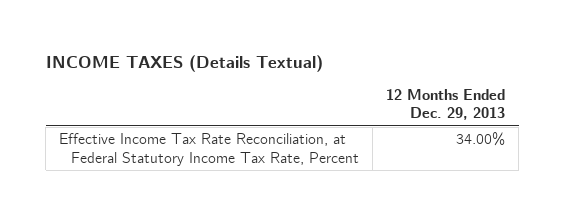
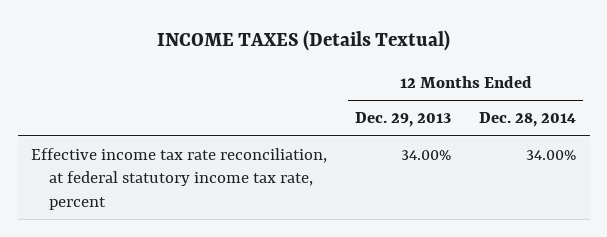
- | 12 Months Ended Dec. 29, 2013
+ | 12 Months Ended Dec. 29, 2013 | 12 Months Ended Dec. 28, 2014
- Effective Income Tax Rate Reconciliation, at Federal Statutory Income Tax Rate, Percent | 34.00%
+ Effective income tax rate reconciliation, at federal statutory income tax rate, percent | 34.00% | 34.00%

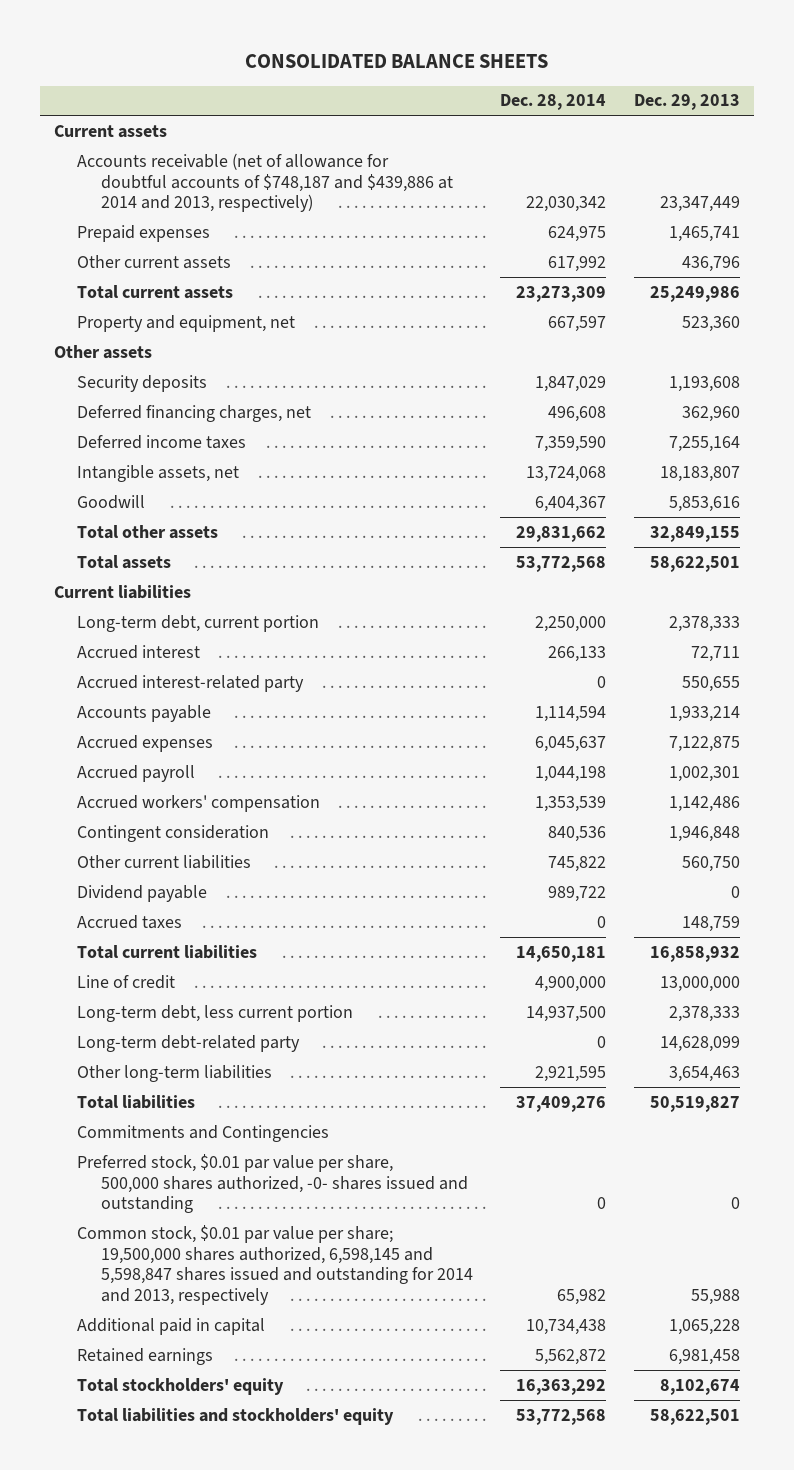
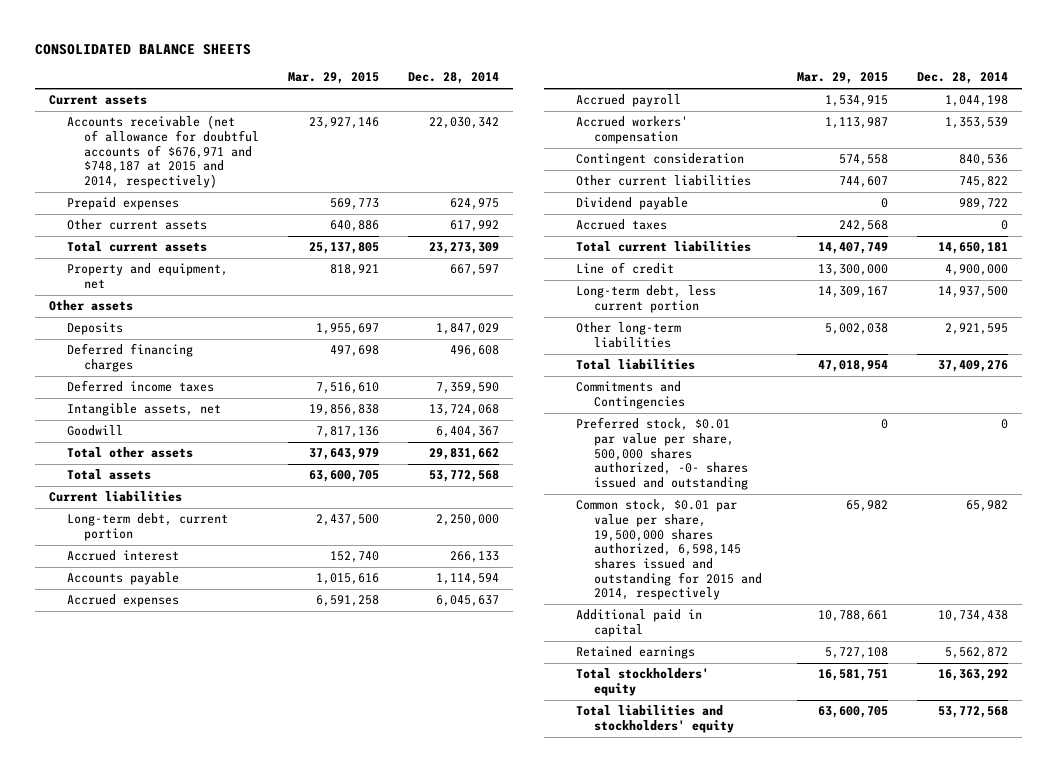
- | Dec. 28, 2014 | Dec. 29, 2013
+ | Mar. 29, 2015 | Dec. 28, 2014
- Accounts receivable (net of allowance for doubtful accounts of $748,187 and $439,886 at 2014 and 2013, respectively) | 22,030,342 | 23,347,449
+ Accounts receivable (net of allowance for doubtful accounts of $676,971 and $748,187 at 2015 and 2014, respectively) | 23,927,146 | 22,030,342
- Security deposits | 1,847,029 | 1,193,608
- Deferred financing charges, net | 496,608 | 362,960
+ Deposits | 1,955,697 | 1,847,029
+ Deferred financing charges | 497,698 | 496,608
- Accrued interest-related party | 0 | 550,655
- Long-term debt-related party | 0 | 14,628,099
- Common stock, $0.01 par value per share; 19,500,000 shares authorized, 6,598,145 and 5,598,847 shares issued and outstanding for 2014 and 2013, respectively | 65,982 | 55,988
+ Common stock, $0.01 par value per share, 19,500,000 shares authorized, 6,598,145 shares issued and outstanding for 2015 and 2014, respectively | 65,982 | 65,982

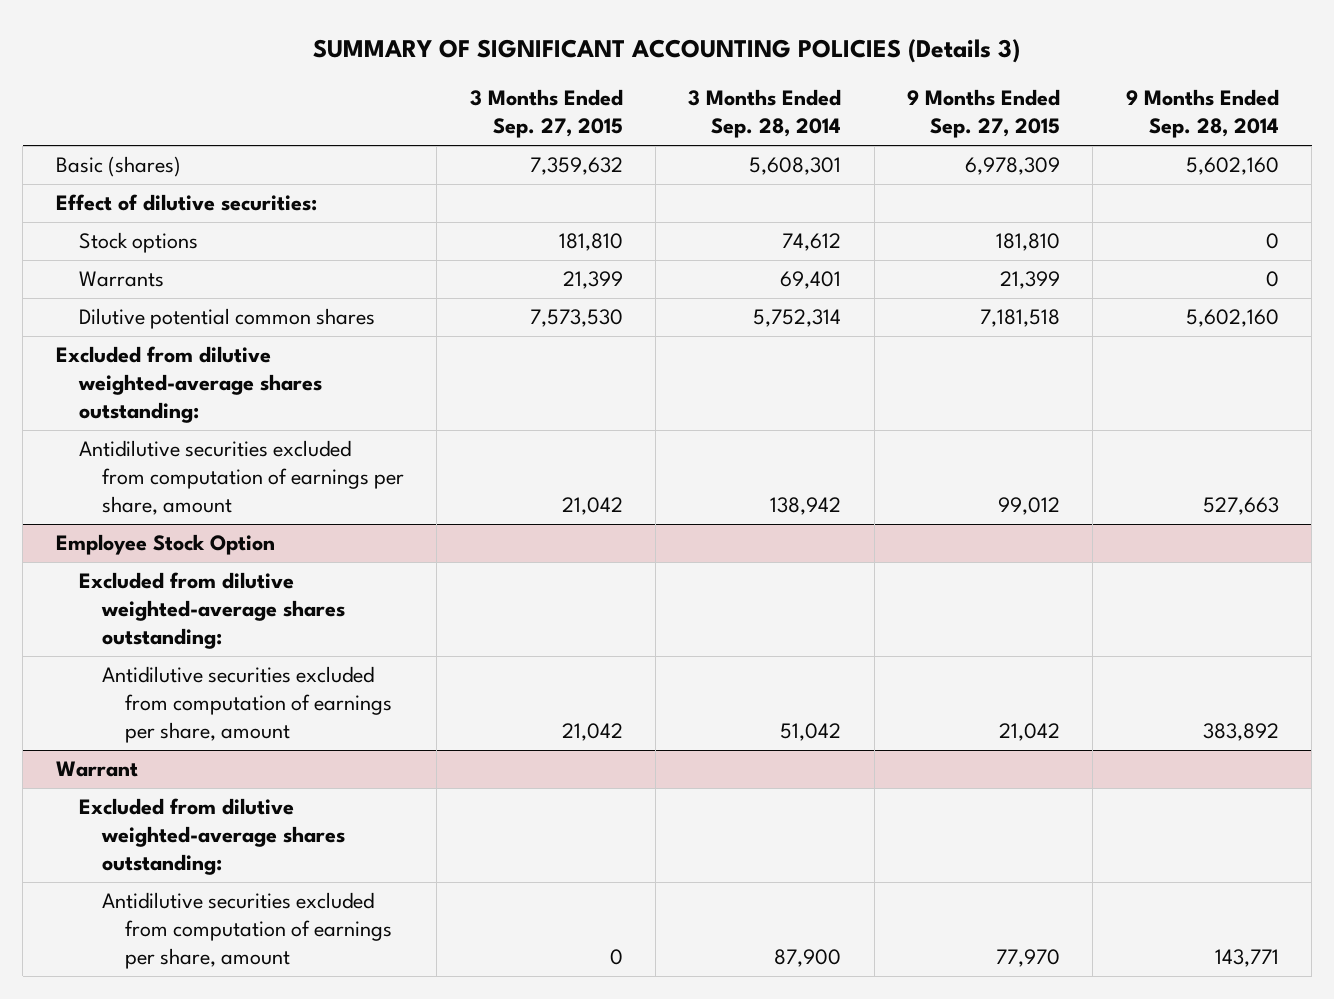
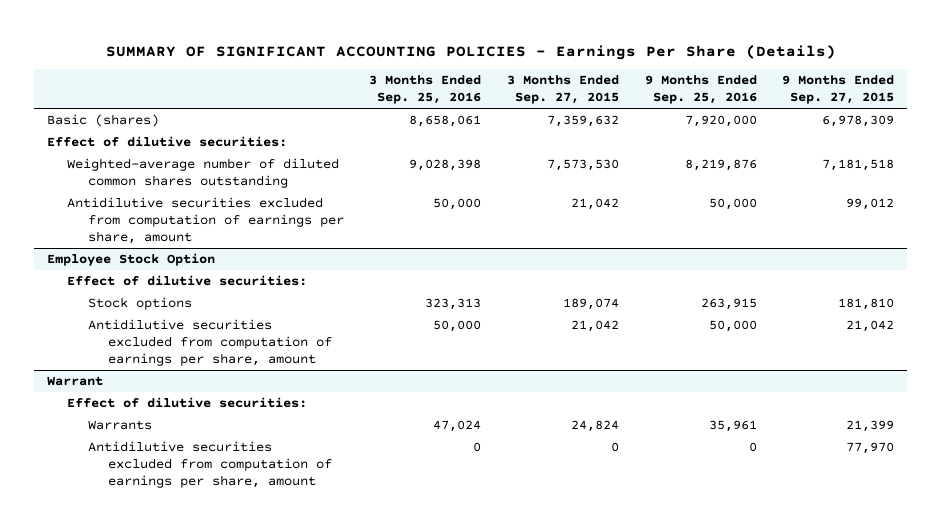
- SUMMARY OF SIGNIFICANT ACCOUNTING POLICIES (Details 3)
+ SUMMARY OF SIGNIFICANT ACCOUNTING POLICIES - Earnings Per Share (Details)
- | 3 Months Ended Sep. 27, 2015 | 3 Months Ended Sep. 28, 2014 | 9 Months Ended Sep. 27, 2015 | 9 Months Ended Sep. 28, 2014
+ | 3 Months Ended Sep. 25, 2016 | 3 Months Ended Sep. 27, 2015 | 9 Months Ended Sep. 25, 2016 | 9 Months Ended Sep. 27, 2015
- Stock options | 181,810 | 74,612 | 181,810 | 0
- Warrants | 21,399 | 69,401 | 21,399 | 0
- Dilutive potential common shares | 7,573,530 | 5,752,314 | 7,181,518 | 5,602,160
- Excluded from dilutive weighted-average shares outstanding:
+ Weighted-average number of diluted common shares outstanding | 9,028,398 | 7,573,530 | 8,219,876 | 7,181,518
@ Employee Stock Option
- Excluded from dilutive weighted-average shares outstanding:
+ Effect of dilutive securities:
+ Stock options | 323,313 | 189,074 | 263,915 | 181,810
@ Warrant
- Excluded from dilutive weighted-average shares outstanding:
+ Effect of dilutive securities:
+ Warrants | 47,024 | 24,824 | 35,961 | 21,399

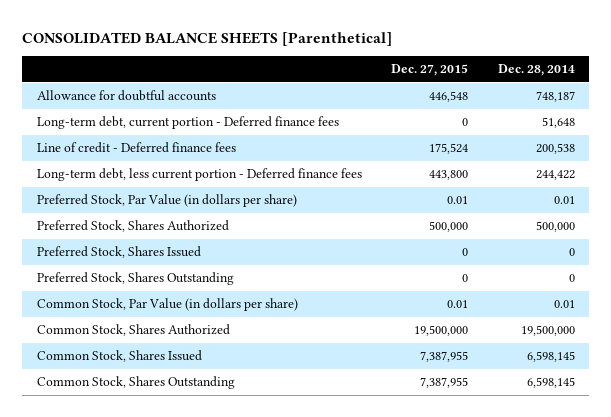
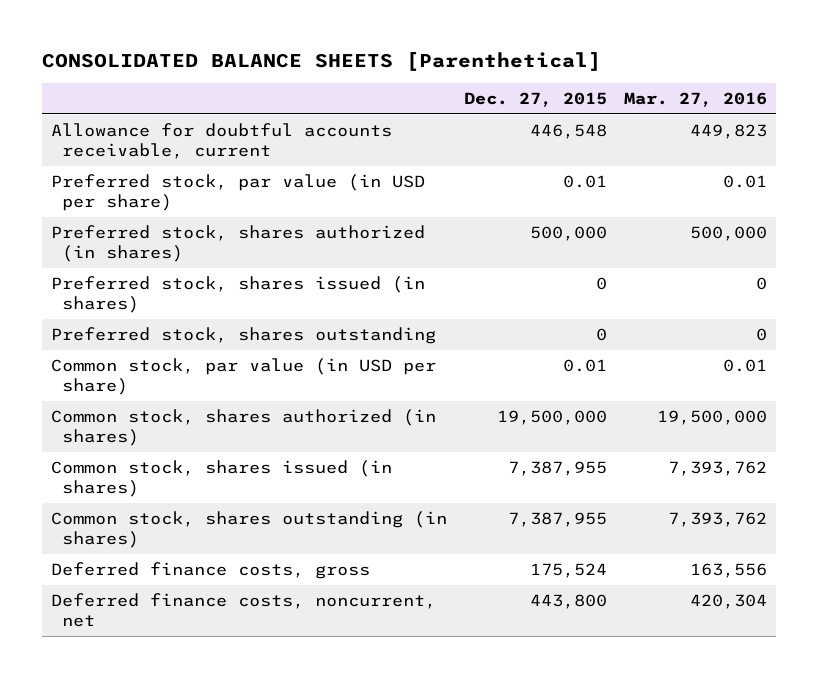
- | Dec. 27, 2015 | Dec. 28, 2014
+ | Dec. 27, 2015 | Mar. 27, 2016
- Allowance for doubtful accounts | 446,548 | 748,187
- Long-term debt, current portion - Deferred finance fees | 0 | 51,648
- Line of credit - Deferred finance fees | 175,524 | 200,538
- Long-term debt, less current portion - Deferred finance fees | 443,800 | 244,422
- Preferred Stock, Par Value (in dollars per share) | 0.01 | 0.01
- Preferred Stock, Shares Authorized | 500,000 | 500,000
- Preferred Stock, Shares Issued | 0 | 0
- Preferred Stock, Shares Outstanding | 0 | 0
- Common Stock, Par Value (in dollars per share) | 0.01 | 0.01
- Common Stock, Shares Authorized | 19,500,000 | 19,500,000
- Common Stock, Shares Issued | 7,387,955 | 6,598,145
- Common Stock, Shares Outstanding | 7,387,955 | 6,598,145
+ Allowance for doubtful accounts receivable, current | 446,548 | 449,823
+ Preferred stock, par value (in USD per share) | 0.01 | 0.01
+ Preferred stock, shares authorized (in shares) | 500,000 | 500,000
+ Preferred stock, shares issued (in shares) | 0 | 0
+ Preferred stock, shares outstanding | 0 | 0
+ Common stock, par value (in USD per share) | 0.01 | 0.01
+ Common stock, shares authorized (in shares) | 19,500,000 | 19,500,000
+ Common stock, shares issued (in shares) | 7,387,955 | 7,393,762
+ Common stock, shares outstanding (in shares) | 7,387,955 | 7,393,762
+ Deferred finance costs, gross | 175,524 | 163,556
+ Deferred finance costs, noncurrent, net | 443,800 | 420,304

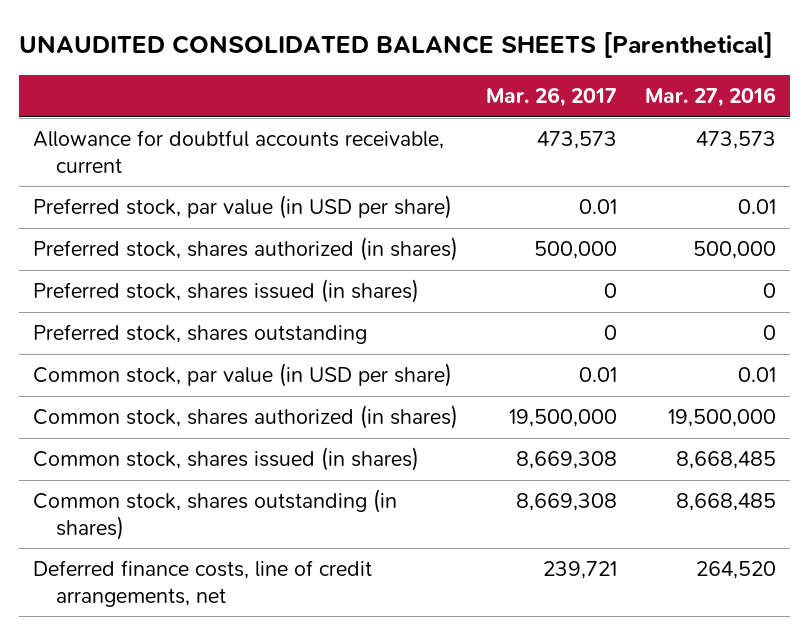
- CONSOLIDATED BALANCE SHEETS [Parenthetical]
+ UNAUDITED CONSOLIDATED BALANCE SHEETS [Parenthetical]
- | Dec. 27, 2015 | Mar. 27, 2016
+ | Mar. 26, 2017 | Mar. 27, 2016
- Allowance for doubtful accounts receivable, current | 446,548 | 449,823
+ Allowance for doubtful accounts receivable, current | 473,573 | 473,573
- Common stock, shares issued (in shares) | 7,387,955 | 7,393,762
- Common stock, shares outstanding (in shares) | 7,387,955 | 7,393,762
- Deferred finance costs, gross | 175,524 | 163,556
- Deferred finance costs, noncurrent, net | 443,800 | 420,304
+ Common stock, shares issued (in shares) | 8,669,308 | 8,668,485
+ Common stock, shares outstanding (in shares) | 8,669,308 | 8,668,485
+ Deferred finance costs, line of credit arrangements, net | 239,721 | 264,520

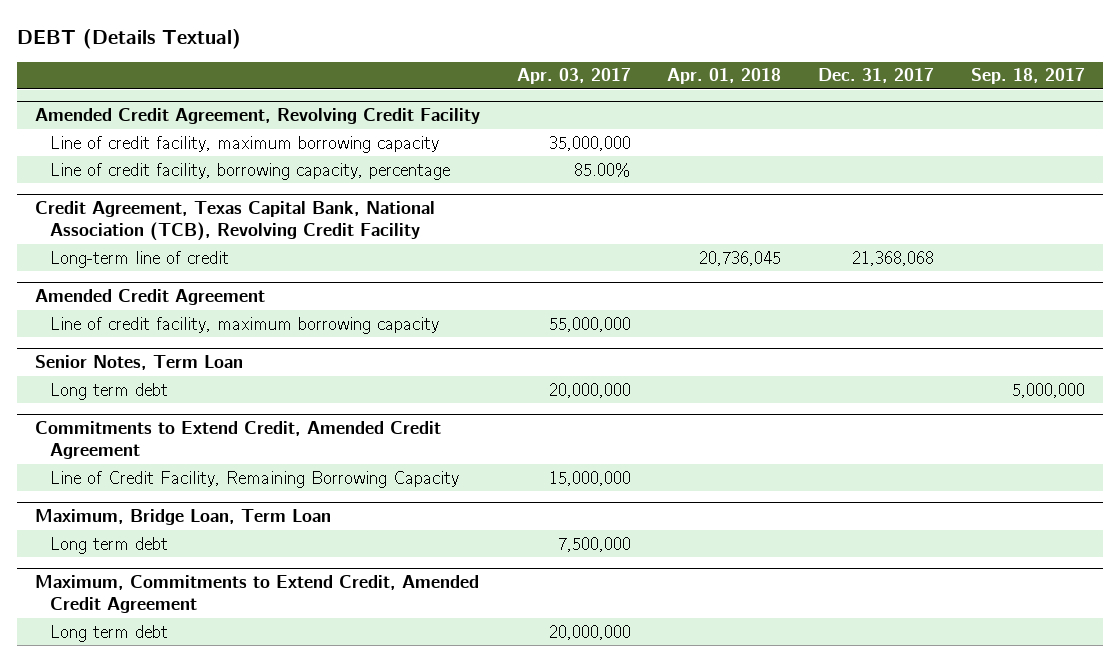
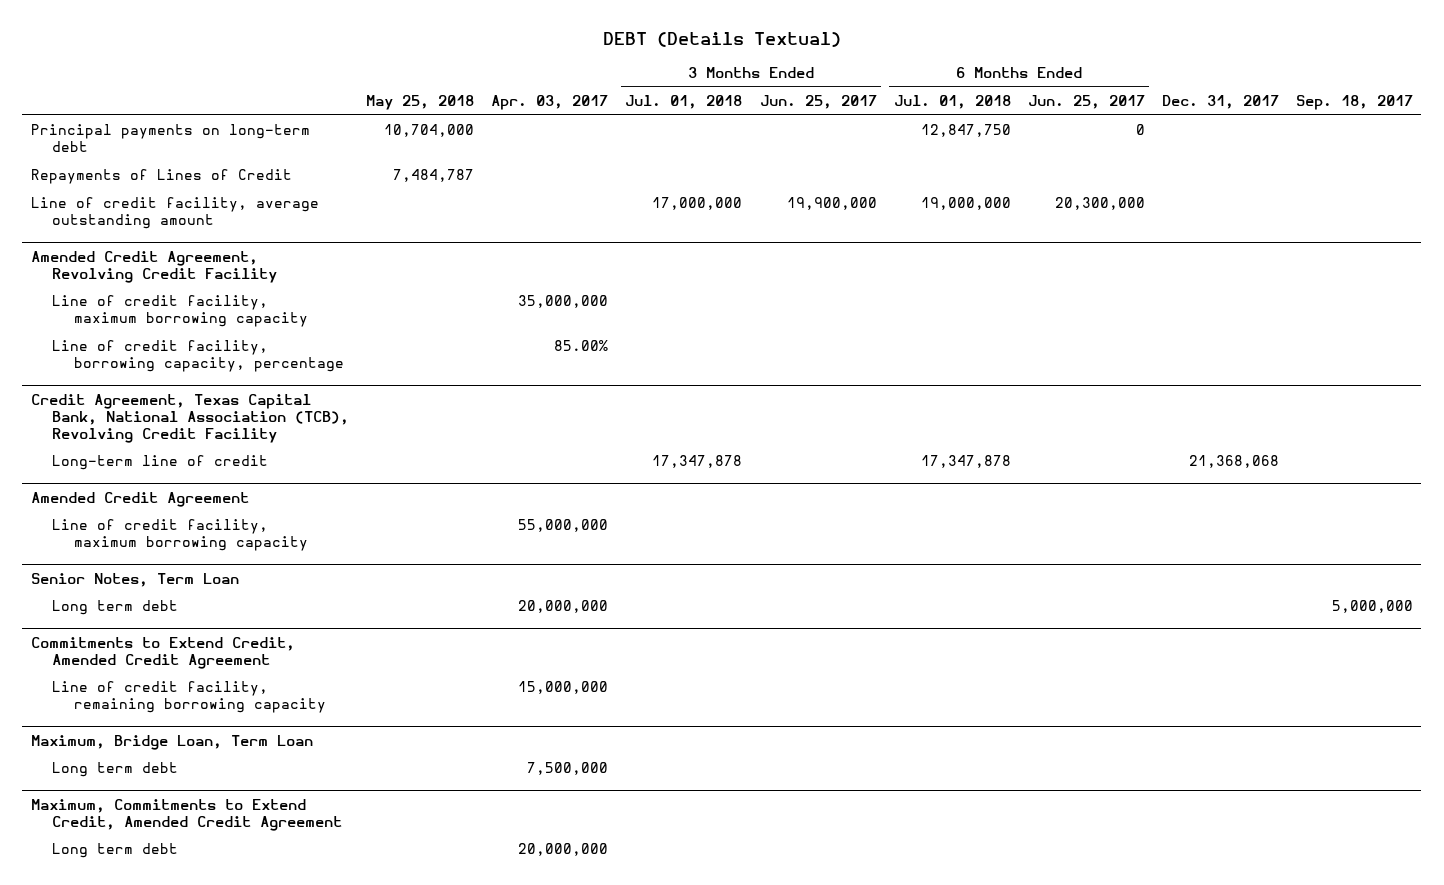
- | Apr. 03, 2017 | Apr. 01, 2018 | Dec. 31, 2017 | Sep. 18, 2017
+ | May 25, 2018 | Apr. 03, 2017 | 3 Months Ended Jul. 01, 2018 | 3 Months Ended Jun. 25, 2017 | 6 Months Ended Jul. 01, 2018 | 6 Months Ended Jun. 25, 2017 | Dec. 31, 2017 | Sep. 18, 2017
+ Principal payments on long-term debt | 10,704,000 | | | | 12,847,750 | 0 | |
+ Repayments of Lines of Credit | 7,484,787 | | | | | | |
+ Line of credit facility, average outstanding amount | | | 17,000,000 | 19,900,000 | 19,000,000 | 20,300,000 | |
@ Commitments to Extend Credit, Amended Credit Agreement
- Line of Credit Facility, Remaining Borrowing Capacity | 15,000,000 | | |
+ Line of credit facility, remaining borrowing capacity | | 15,000,000 | | | | | |

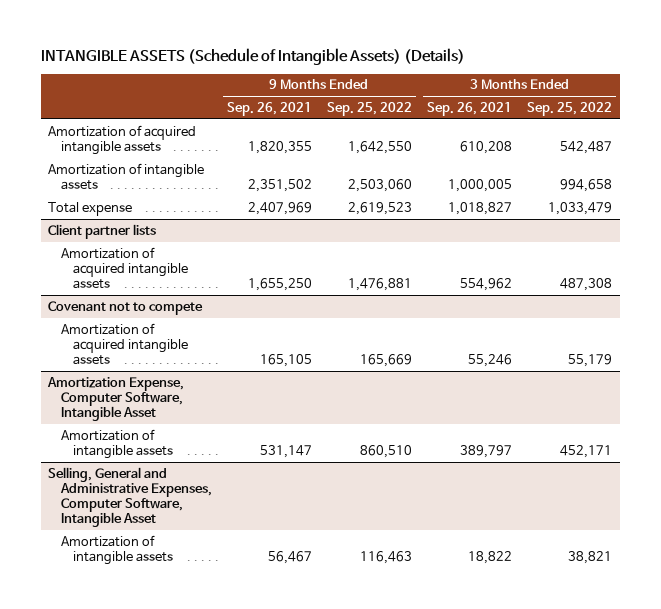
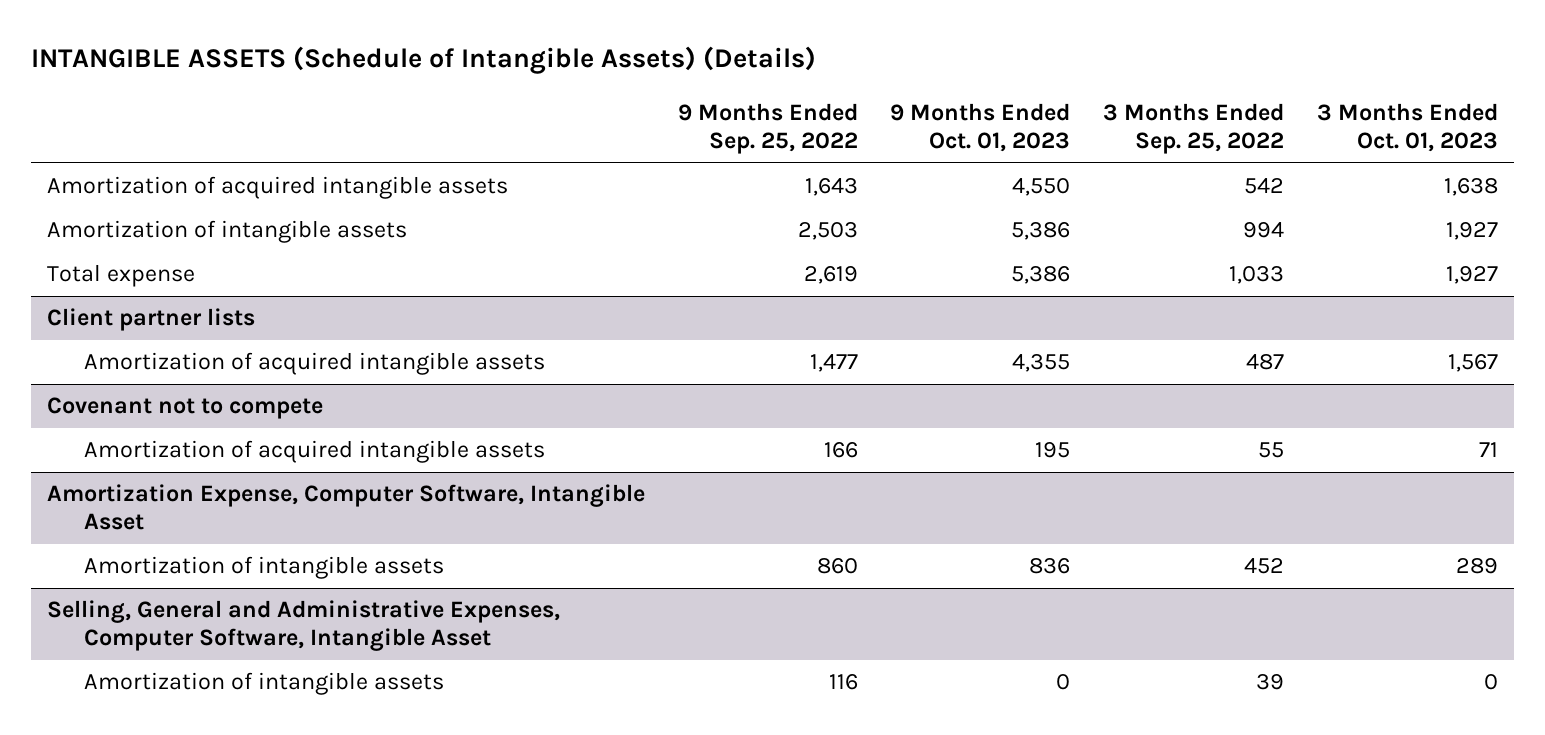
- | 9 Months Ended Sep. 26, 2021 | 9 Months Ended Sep. 25, 2022 | 3 Months Ended Sep. 26, 2021 | 3 Months Ended Sep. 25, 2022
+ | 9 Months Ended Sep. 25, 2022 | 9 Months Ended Oct. 01, 2023 | 3 Months Ended Sep. 25, 2022 | 3 Months Ended Oct. 01, 2023
- Amortization of acquired intangible assets | 1,820,355 | 1,642,550 | 610,208 | 542,487
- Amortization of intangible assets | 2,351,502 | 2,503,060 | 1,000,005 | 994,658
- Total expense | 2,407,969 | 2,619,523 | 1,018,827 | 1,033,479
+ Amortization of acquired intangible assets | 1,643 | 4,550 | 542 | 1,638
+ Amortization of intangible assets | 2,503 | 5,386 | 994 | 1,927
+ Total expense | 2,619 | 5,386 | 1,033 | 1,927
@ Client partner lists
- Amortization of acquired intangible assets | 1,655,250 | 1,476,881 | 554,962 | 487,308
+ Amortization of acquired intangible assets | 1,477 | 4,355 | 487 | 1,567
@ Covenant not to compete
- Amortization of acquired intangible assets | 165,105 | 165,669 | 55,246 | 55,179
+ Amortization of acquired intangible assets | 166 | 195 | 55 | 71
@ Amortization Expense, Computer Software, Intangible Asset
- Amortization of intangible assets | 531,147 | 860,510 | 389,797 | 452,171
+ Amortization of intangible assets | 860 | 836 | 452 | 289
@ Selling, General and Administrative Expenses, Computer Software, Intangible Asset
- Amortization of intangible assets | 56,467 | 116,463 | 18,822 | 38,821
+ Amortization of intangible assets | 116 | 0 | 39 | 0

